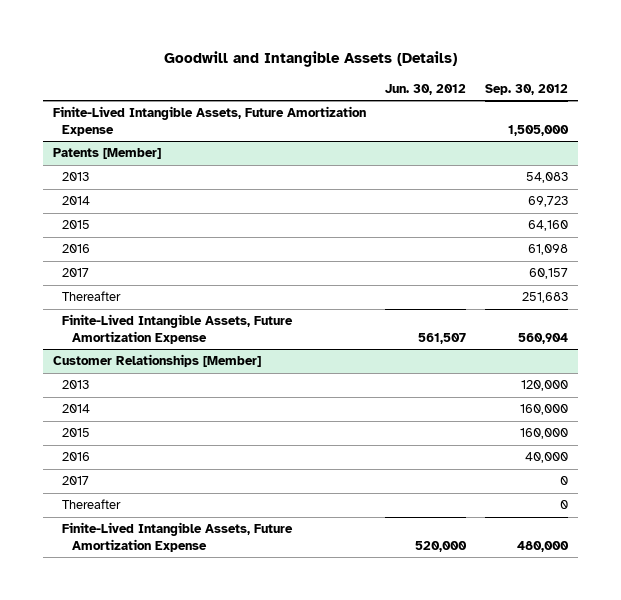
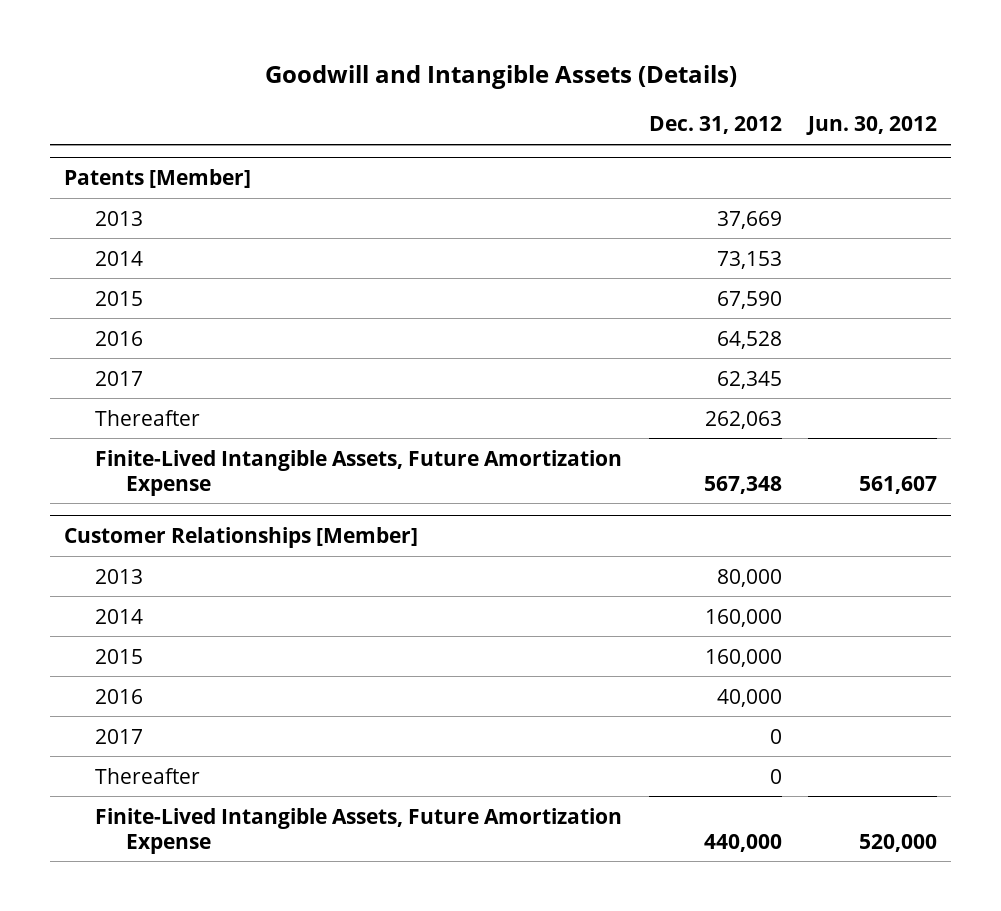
- | Jun. 30, 2012 | Sep. 30, 2012
+ | Dec. 31, 2012 | Jun. 30, 2012
- Finite-Lived Intangible Assets, Future Amortization Expense | | 1,505,000
@ Patents [Member]
- Finite-Lived Intangible Assets, Future Amortization Expense | 561,507 | 560,904
+ Finite-Lived Intangible Assets, Future Amortization Expense | 567,348 | 561,607

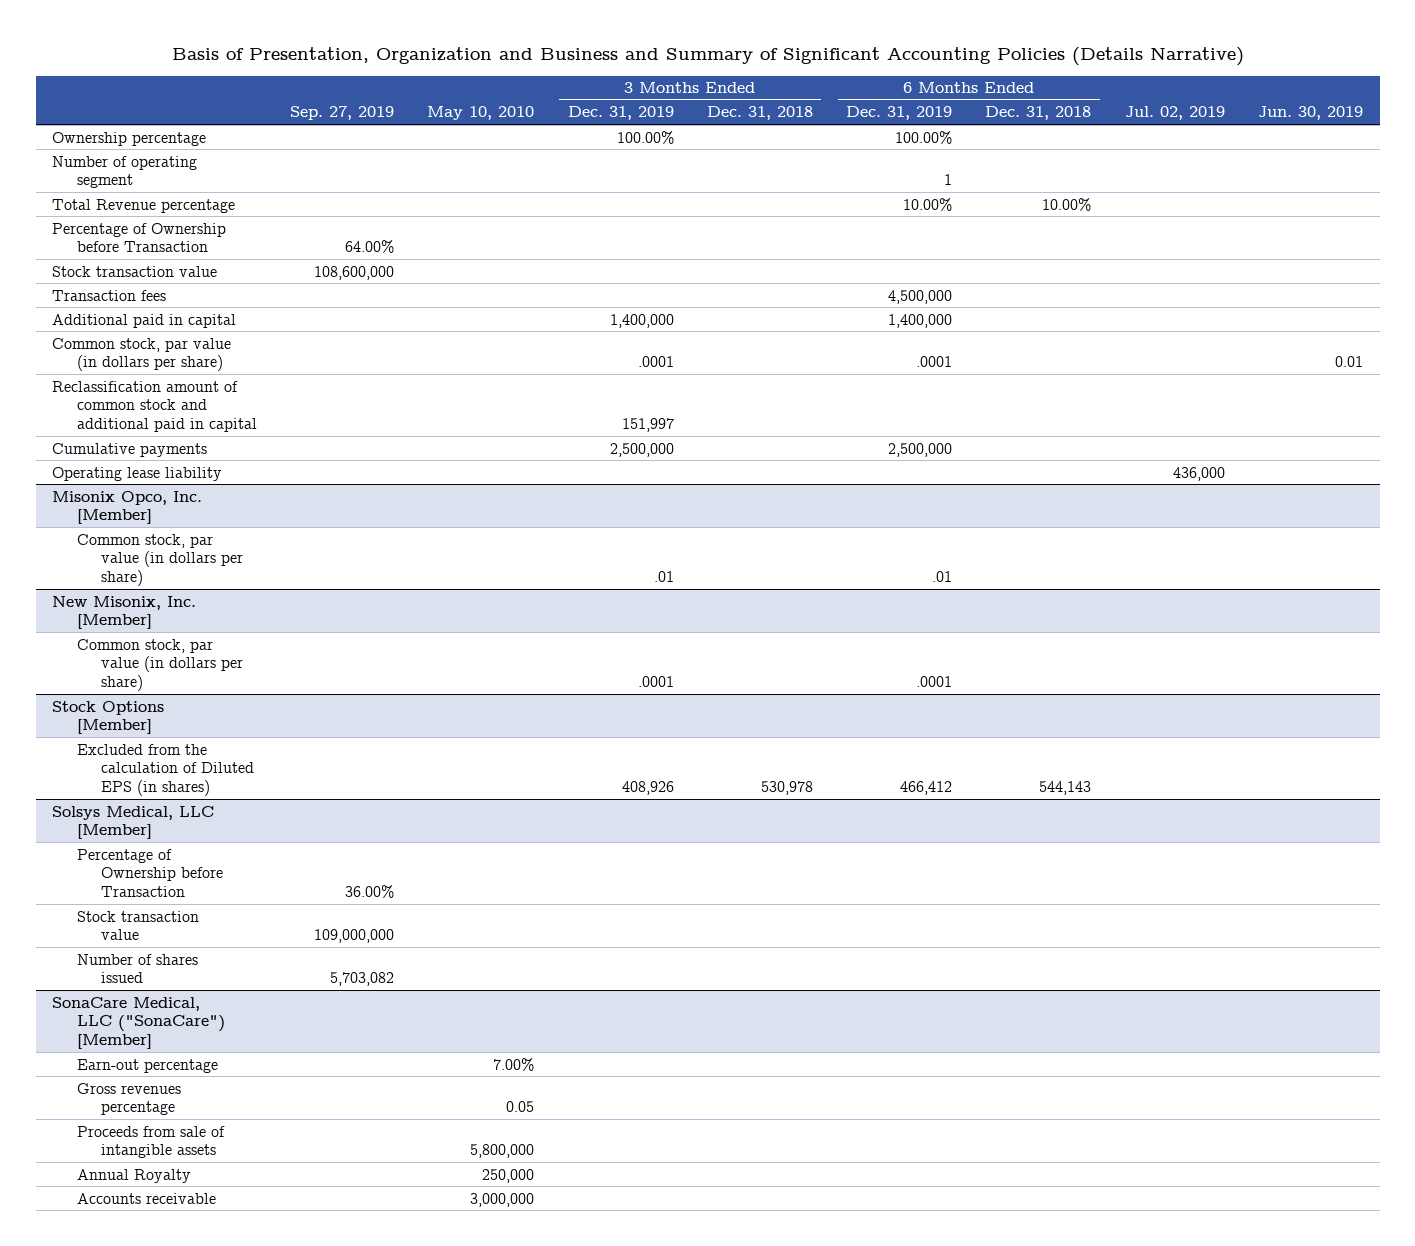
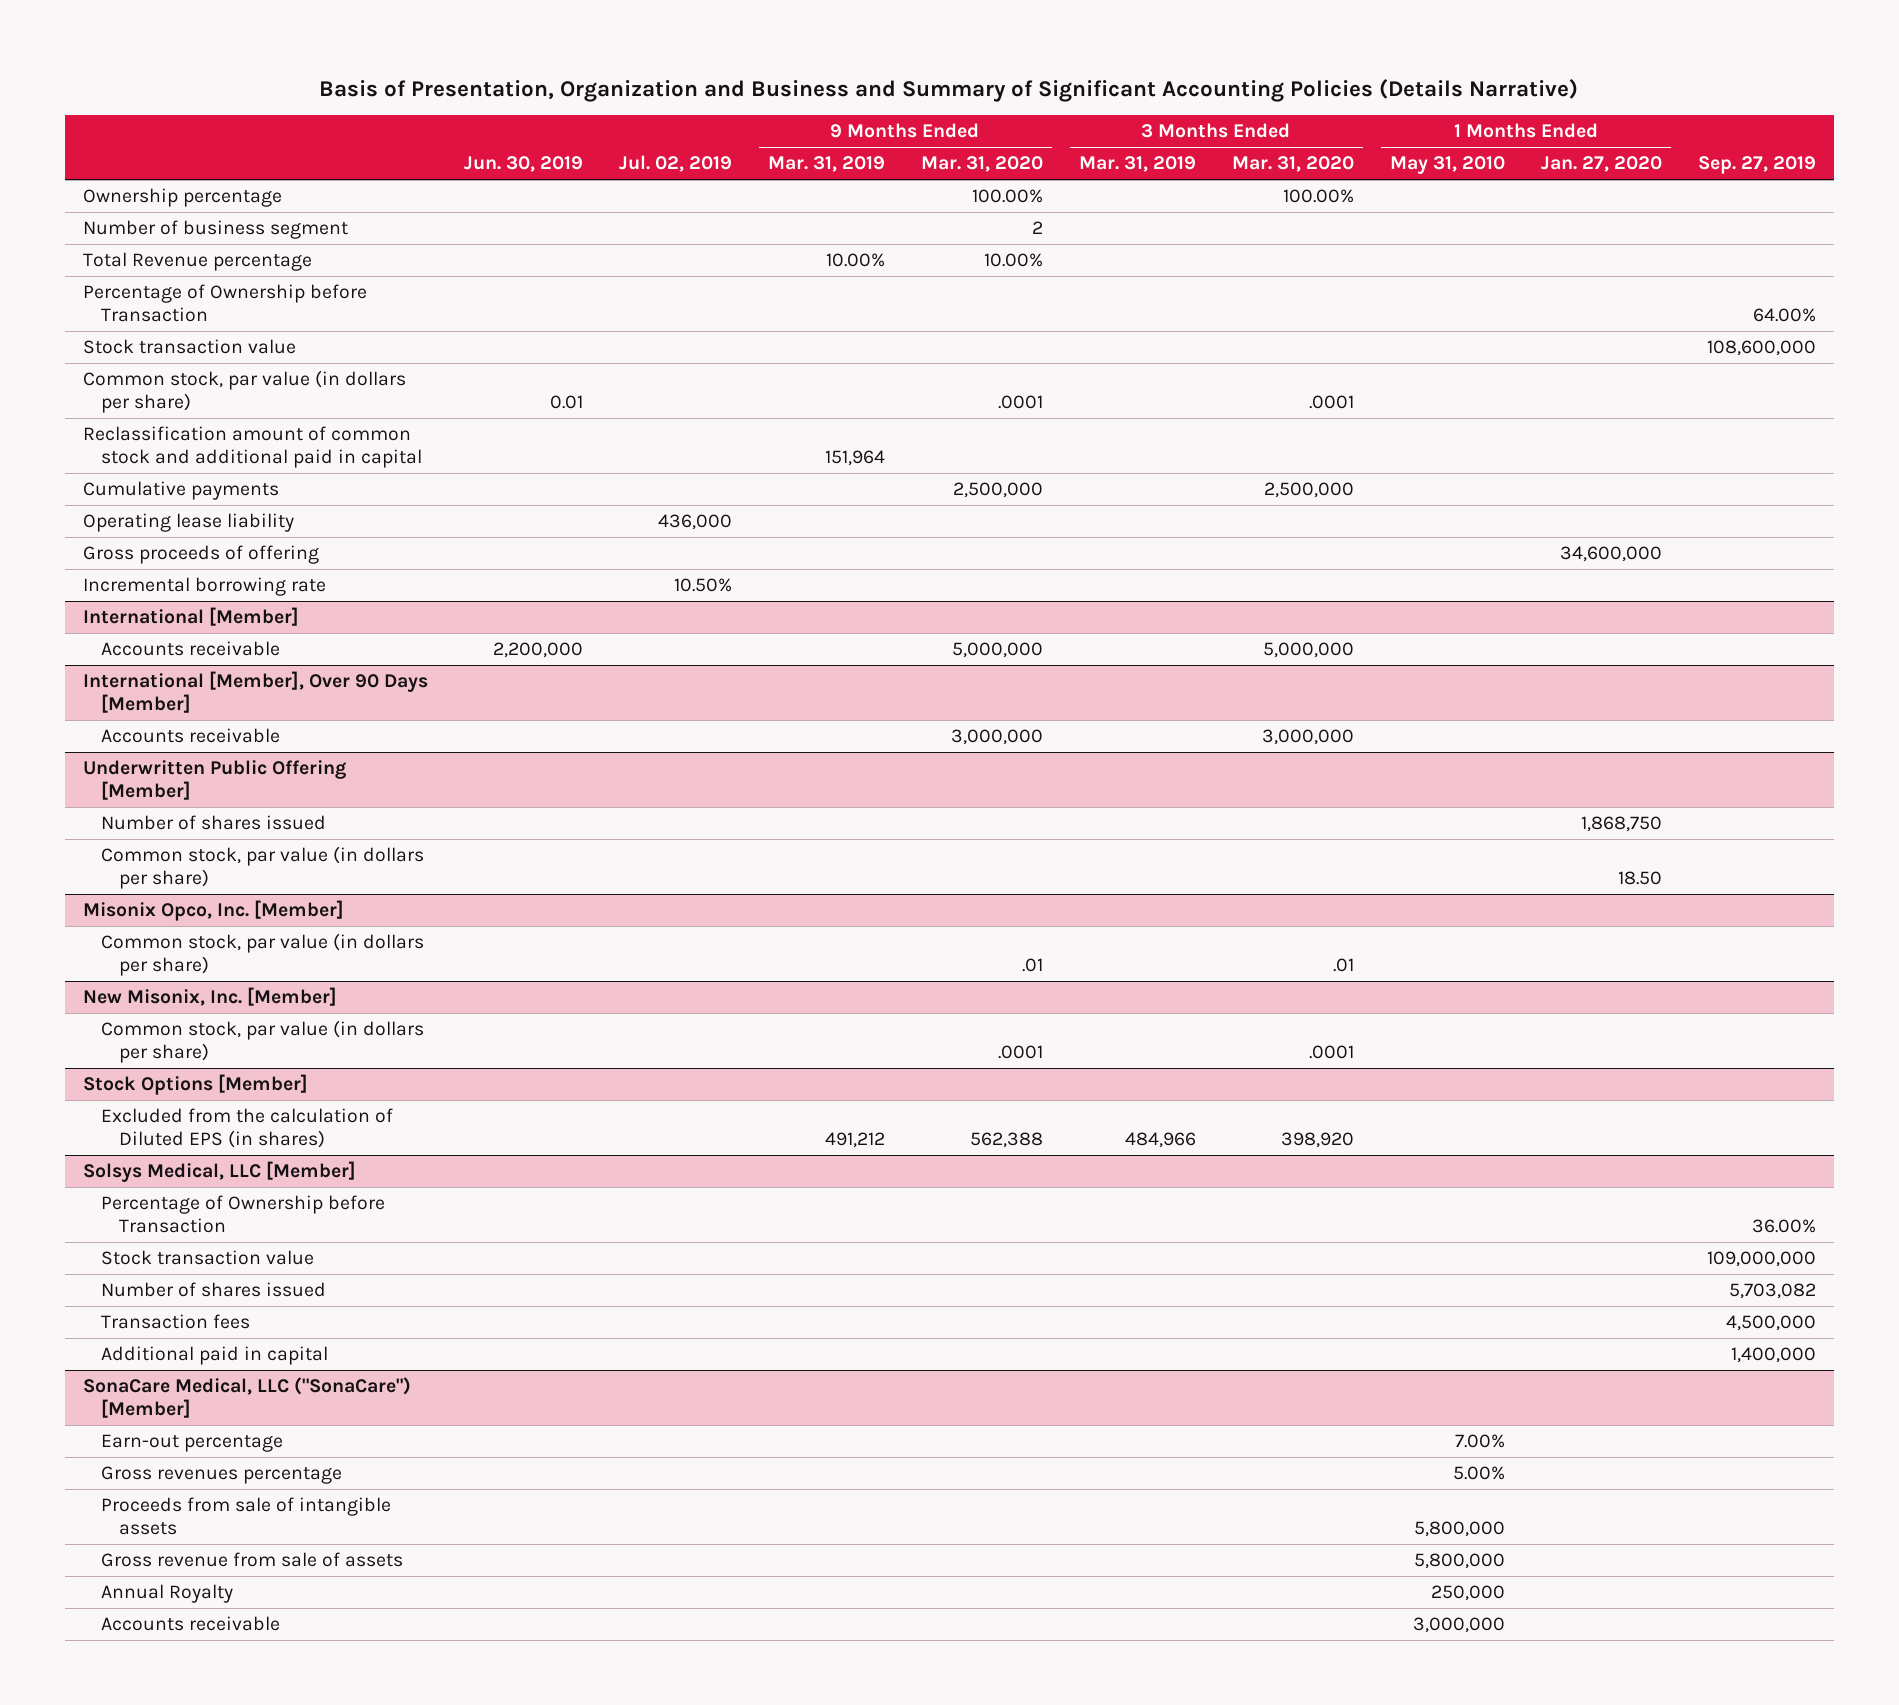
- | Sep. 27, 2019 | May 10, 2010 | 3 Months Ended Dec. 31, 2019 | 3 Months Ended Dec. 31, 2018 | 6 Months Ended Dec. 31, 2019 | 6 Months Ended Dec. 31, 2018 | Jul. 02, 2019 | Jun. 30, 2019
+ | Jun. 30, 2019 | Jul. 02, 2019 | 9 Months Ended Mar. 31, 2019 | 9 Months Ended Mar. 31, 2020 | 3 Months Ended Mar. 31, 2019 | 3 Months Ended Mar. 31, 2020 | 1 Months Ended May 31, 2010 | 1 Months Ended Jan. 27, 2020 | Sep. 27, 2019
- Number of operating segment | | | | | 1 | | |
+ Number of business segment | | | | 2 | | | | |
- Transaction fees | | | | | 4,500,000 | | |
- Additional paid in capital | | | 1,400,000 | | 1,400,000 | | |
+ Gross proceeds of offering | | | | | | | | 34,600,000 |
+ Incremental borrowing rate | | 10.50% | | | | | | |
+ International [Member]
+ Accounts receivable | 2,200,000 | | | 5,000,000 | | 5,000,000 | | |
+ International [Member], Over 90 Days [Member]
+ Accounts receivable | | | | 3,000,000 | | 3,000,000 | | |
+ Underwritten Public Offering [Member]
+ Number of shares issued | | | | | | | | 1,868,750 |
+ Common stock, par value (in dollars per share) | | | | | | | | 18.50 |
@ Solsys Medical, LLC [Member]
+ Transaction fees | | | | | | | | | 4,500,000
+ Additional paid in capital | | | | | | | | | 1,400,000
@ SonaCare Medical, LLC ("SonaCare") [Member]
+ Gross revenue from sale of assets | | | | | | | 5,800,000 | |

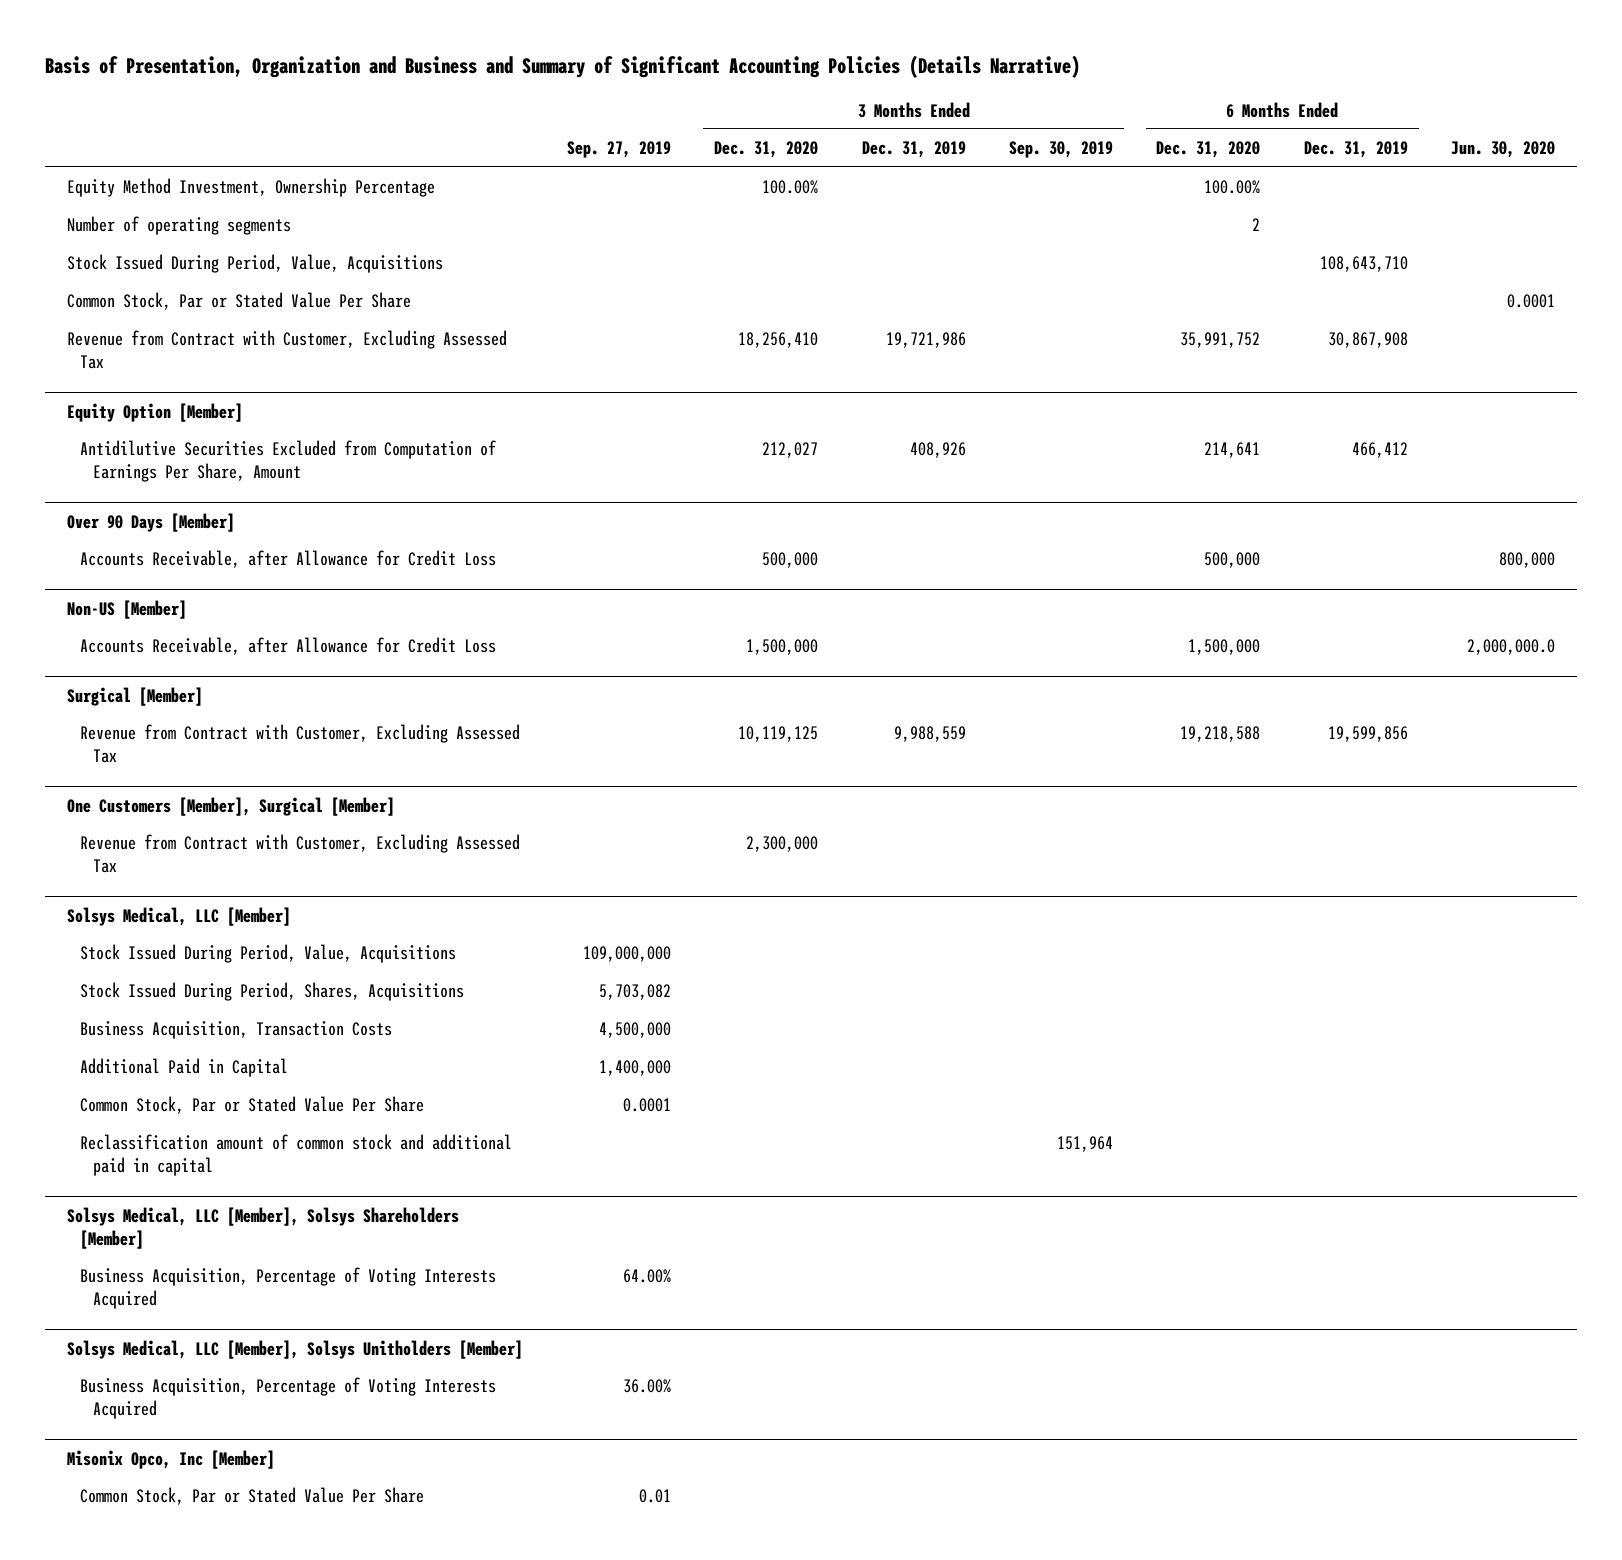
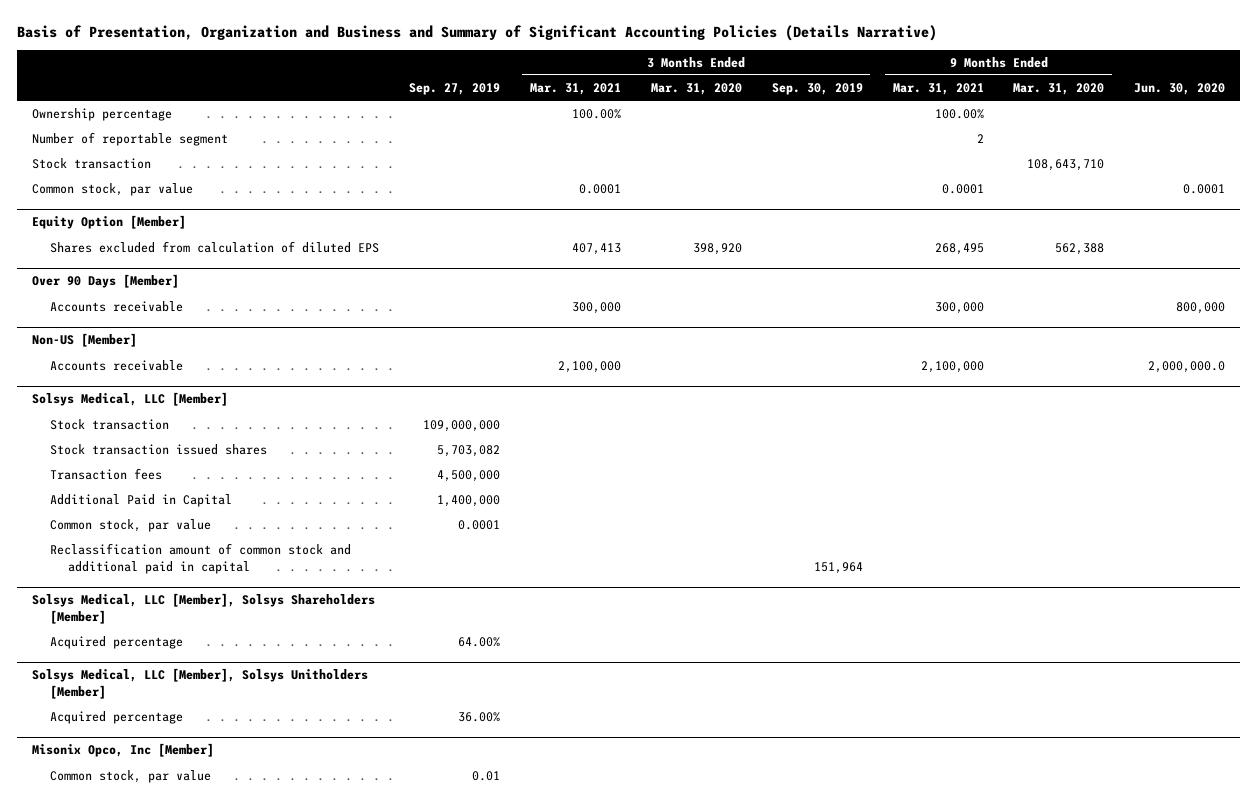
- | Sep. 27, 2019 | 3 Months Ended Dec. 31, 2020 | 3 Months Ended Dec. 31, 2019 | 3 Months Ended Sep. 30, 2019 | 6 Months Ended Dec. 31, 2020 | 6 Months Ended Dec. 31, 2019 | Jun. 30, 2020
+ | Sep. 27, 2019 | 3 Months Ended Mar. 31, 2021 | 3 Months Ended Mar. 31, 2020 | 3 Months Ended Sep. 30, 2019 | 9 Months Ended Mar. 31, 2021 | 9 Months Ended Mar. 31, 2020 | Jun. 30, 2020
- Equity Method Investment, Ownership Percentage | | 100.00% | | | 100.00% | |
- Number of operating segments | | | | | 2 | |
- Stock Issued During Period, Value, Acquisitions | | | | | | 108,643,710 |
- Common Stock, Par or Stated Value Per Share | | | | | | | 0.0001
- Revenue from Contract with Customer, Excluding Assessed Tax | | 18,256,410 | 19,721,986 | | 35,991,752 | 30,867,908 |
+ Ownership percentage | | 100.00% | | | 100.00% | |
+ Number of reportable segment | | | | | 2 | |
+ Stock transaction | | | | | | 108,643,710 |
+ Common stock, par value | | 0.0001 | | | 0.0001 | | 0.0001
@ Equity Option [Member]
- Antidilutive Securities Excluded from Computation of Earnings Per Share, Amount | | 212,027 | 408,926 | | 214,641 | 466,412 |
+ Shares excluded from calculation of diluted EPS | | 407,413 | 398,920 | | 268,495 | 562,388 |
@ Over 90 Days [Member]
- Accounts Receivable, after Allowance for Credit Loss | | 500,000 | | | 500,000 | | 800,000
+ Accounts receivable | | 300,000 | | | 300,000 | | 800,000
@ Non-US [Member]
- Accounts Receivable, after Allowance for Credit Loss | | 1,500,000 | | | 1,500,000 | | 2,000,000.0
- Surgical [Member]
- Revenue from Contract with Customer, Excluding Assessed Tax | | 10,119,125 | 9,988,559 | | 19,218,588 | 19,599,856 |
- One Customers [Member], Surgical [Member]
- Revenue from Contract with Customer, Excluding Assessed Tax | | 2,300,000 | | | | |
@ Non-US [Member]
+ Accounts receivable | | 2,100,000 | | | 2,100,000 | | 2,000,000.0
@ Solsys Medical, LLC [Member]
- Stock Issued During Period, Value, Acquisitions | 109,000,000 | | | | | |
- Stock Issued During Period, Shares, Acquisitions | 5,703,082 | | | | | |
- Business Acquisition, Transaction Costs | 4,500,000 | | | | | |
+ Stock transaction | 109,000,000 | | | | | |
+ Stock transaction issued shares | 5,703,082 | | | | | |
+ Transaction fees | 4,500,000 | | | | | |
- Common Stock, Par or Stated Value Per Share | 0.0001 | | | | | |
+ Common stock, par value | 0.0001 | | | | | |
@ Solsys Medical, LLC [Member], Solsys Shareholders [Member]
- Business Acquisition, Percentage of Voting Interests Acquired | 64.00% | | | | | |
+ Acquired percentage | 64.00% | | | | | |
@ Solsys Medical, LLC [Member], Solsys Unitholders [Member]
- Business Acquisition, Percentage of Voting Interests Acquired | 36.00% | | | | | |
+ Acquired percentage | 36.00% | | | | | |
@ Misonix Opco, Inc [Member]
- Common Stock, Par or Stated Value Per Share | 0.01 | | | | | |
+ Common stock, par value | 0.01 | | | | | |

